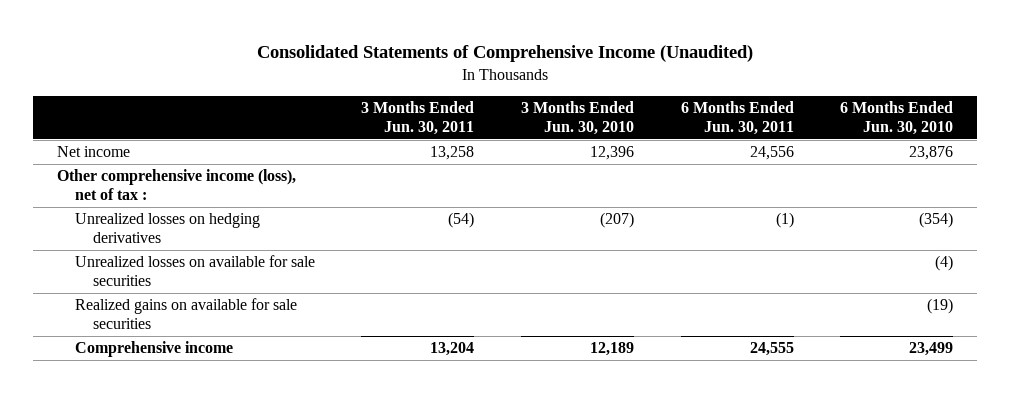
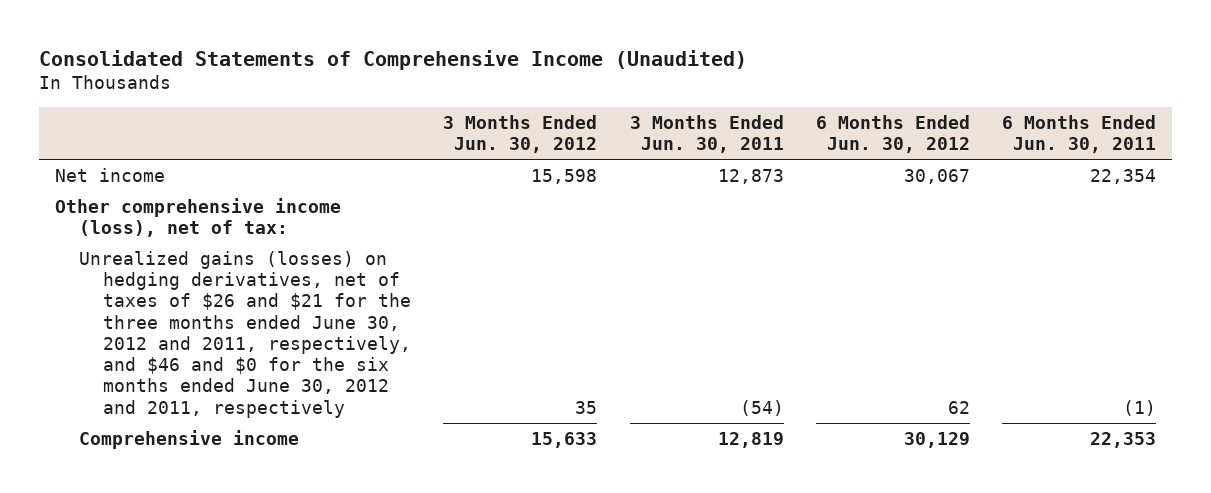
- | 3 Months Ended Jun. 30, 2011 | 3 Months Ended Jun. 30, 2010 | 6 Months Ended Jun. 30, 2011 | 6 Months Ended Jun. 30, 2010
+ | 3 Months Ended Jun. 30, 2012 | 3 Months Ended Jun. 30, 2011 | 6 Months Ended Jun. 30, 2012 | 6 Months Ended Jun. 30, 2011
- Net income | 13,258 | 12,396 | 24,556 | 23,876
- Other comprehensive income (loss), net of tax :
- Unrealized losses on hedging derivatives | (54) | (207) | (1) | (354)
- Unrealized losses on available for sale securities | | | | (4)
- Realized gains on available for sale securities | | | | (19)
- Comprehensive income | 13,204 | 12,189 | 24,555 | 23,499
+ Net income | 15,598 | 12,873 | 30,067 | 22,354
+ Other comprehensive income (loss), net of tax:
+ Unrealized gains (losses) on hedging derivatives, net of taxes of $26 and $21 for the three months ended June 30, 2012 and 2011, respectively, and $46 and $0 for the six months ended June 30, 2012 and 2011, respectively | 35 | (54) | 62 | (1)
+ Comprehensive income | 15,633 | 12,819 | 30,129 | 22,353

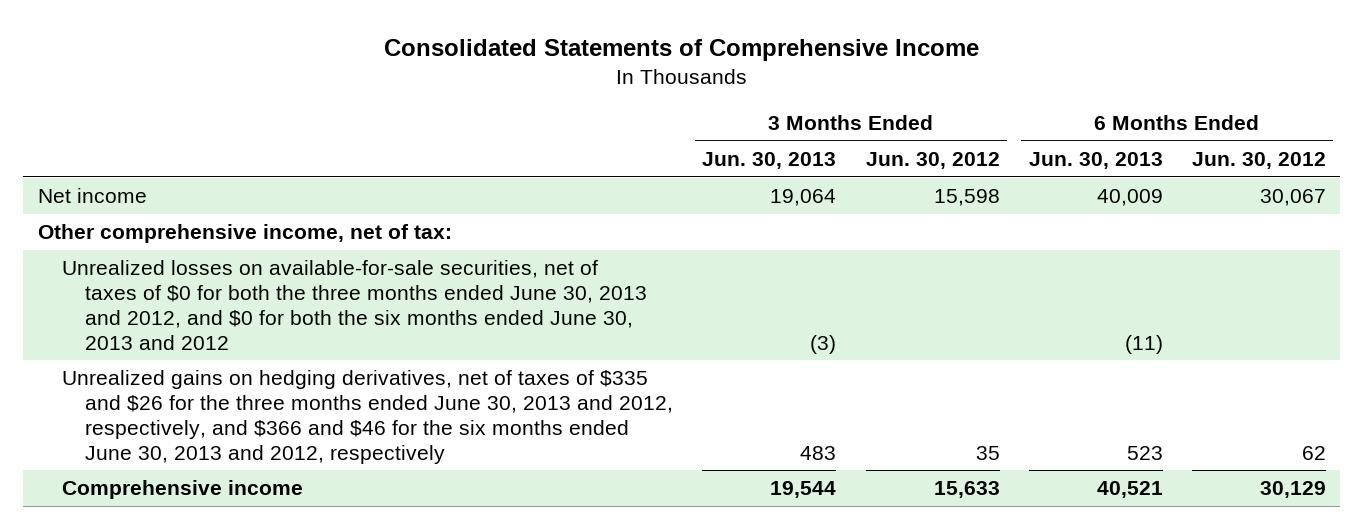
- Consolidated Statements of Comprehensive Income (Unaudited)
+ Consolidated Statements of Comprehensive Income
- | 3 Months Ended Jun. 30, 2012 | 3 Months Ended Jun. 30, 2011 | 6 Months Ended Jun. 30, 2012 | 6 Months Ended Jun. 30, 2011
+ | 3 Months Ended Jun. 30, 2013 | 3 Months Ended Jun. 30, 2012 | 6 Months Ended Jun. 30, 2013 | 6 Months Ended Jun. 30, 2012
- Other comprehensive income (loss), net of tax:
- Unrealized gains (losses) on hedging derivatives, net of taxes of $26 and $21 for the three months ended June 30, 2012 and 2011, respectively, and $46 and $0 for the six months ended June 30, 2012 and 2011, respectively | 35 | (54) | 62 | (1)
+ Other comprehensive income, net of tax:
+ Unrealized losses on available-for-sale securities, net of taxes of $0 for both the three months ended June 30, 2013 and 2012, and $0 for both the six months ended June 30, 2013 and 2012 | (3) | | (11) |
+ Unrealized gains on hedging derivatives, net of taxes of $335 and $26 for the three months ended June 30, 2013 and 2012, respectively, and $366 and $46 for the six months ended June 30, 2013 and 2012, respectively | 483 | 35 | 523 | 62

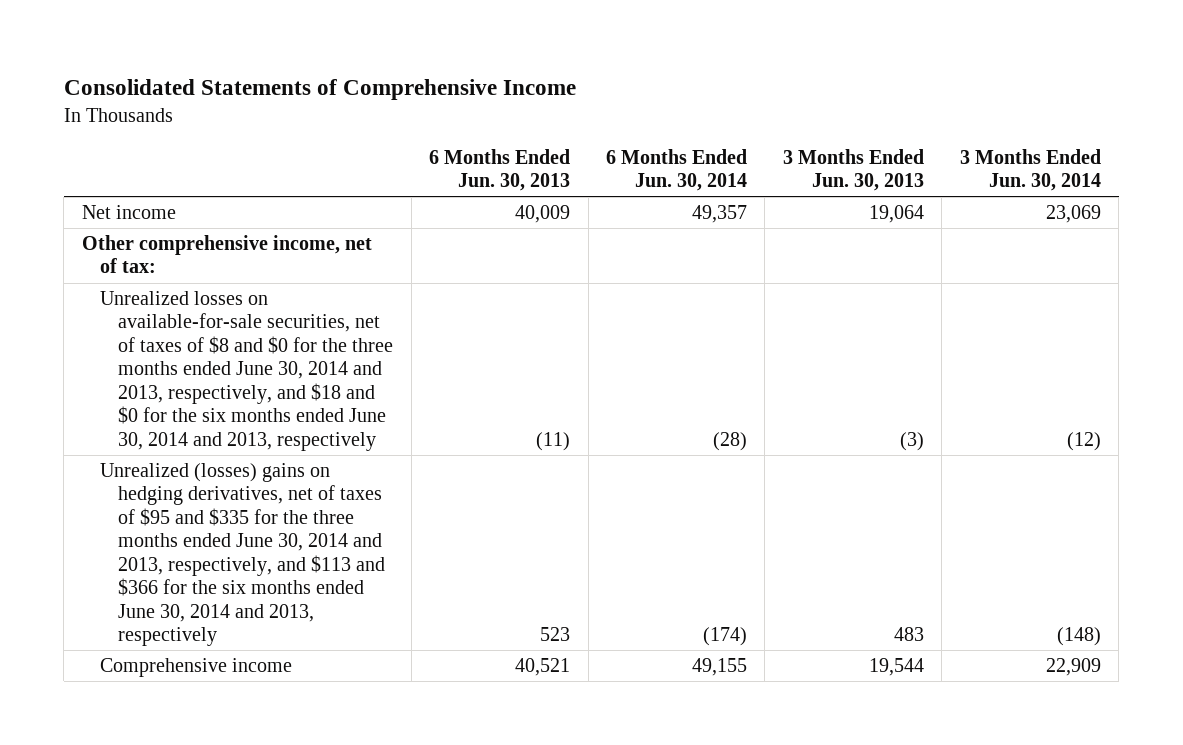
- | 3 Months Ended Jun. 30, 2013 | 3 Months Ended Jun. 30, 2012 | 6 Months Ended Jun. 30, 2013 | 6 Months Ended Jun. 30, 2012
+ | 6 Months Ended Jun. 30, 2013 | 6 Months Ended Jun. 30, 2014 | 3 Months Ended Jun. 30, 2013 | 3 Months Ended Jun. 30, 2014
- Unrealized losses on available-for-sale securities, net of taxes of $0 for both the three months ended June 30, 2013 and 2012, and $0 for both the six months ended June 30, 2013 and 2012 | (3) | | (11) |
- Unrealized gains on hedging derivatives, net of taxes of $335 and $26 for the three months ended June 30, 2013 and 2012, respectively, and $366 and $46 for the six months ended June 30, 2013 and 2012, respectively | 483 | 35 | 523 | 62
+ Unrealized losses on available-for-sale securities, net of taxes of $8 and $0 for the three months ended June 30, 2014 and 2013, respectively, and $18 and $0 for the six months ended June 30, 2014 and 2013, respectively | (11) | (28) | (3) | (12)
+ Unrealized (losses) gains on hedging derivatives, net of taxes of $95 and $335 for the three months ended June 30, 2014 and 2013, respectively, and $113 and $366 for the six months ended June 30, 2014 and 2013, respectively | 523 | (174) | 483 | (148)

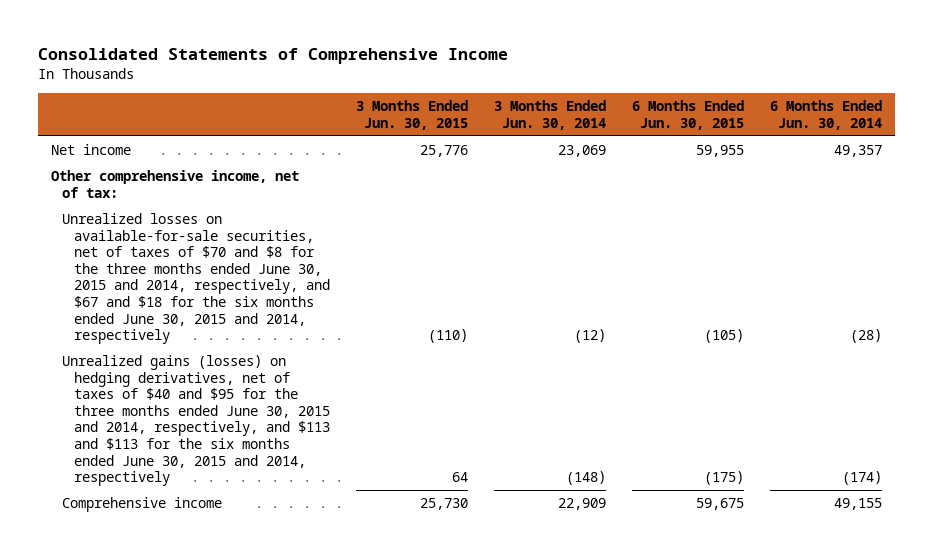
- | 6 Months Ended Jun. 30, 2013 | 6 Months Ended Jun. 30, 2014 | 3 Months Ended Jun. 30, 2013 | 3 Months Ended Jun. 30, 2014
+ | 3 Months Ended Jun. 30, 2015 | 3 Months Ended Jun. 30, 2014 | 6 Months Ended Jun. 30, 2015 | 6 Months Ended Jun. 30, 2014
- Unrealized losses on available-for-sale securities, net of taxes of $8 and $0 for the three months ended June 30, 2014 and 2013, respectively, and $18 and $0 for the six months ended June 30, 2014 and 2013, respectively | (11) | (28) | (3) | (12)
- Unrealized (losses) gains on hedging derivatives, net of taxes of $95 and $335 for the three months ended June 30, 2014 and 2013, respectively, and $113 and $366 for the six months ended June 30, 2014 and 2013, respectively | 523 | (174) | 483 | (148)
+ Unrealized losses on available-for-sale securities, net of taxes of $70 and $8 for the three months ended June 30, 2015 and 2014, respectively, and $67 and $18 for the six months ended June 30, 2015 and 2014, respectively | (110) | (12) | (105) | (28)
+ Unrealized gains (losses) on hedging derivatives, net of taxes of $40 and $95 for the three months ended June 30, 2015 and 2014, respectively, and $113 and $113 for the six months ended June 30, 2015 and 2014, respectively | 64 | (148) | (175) | (174)

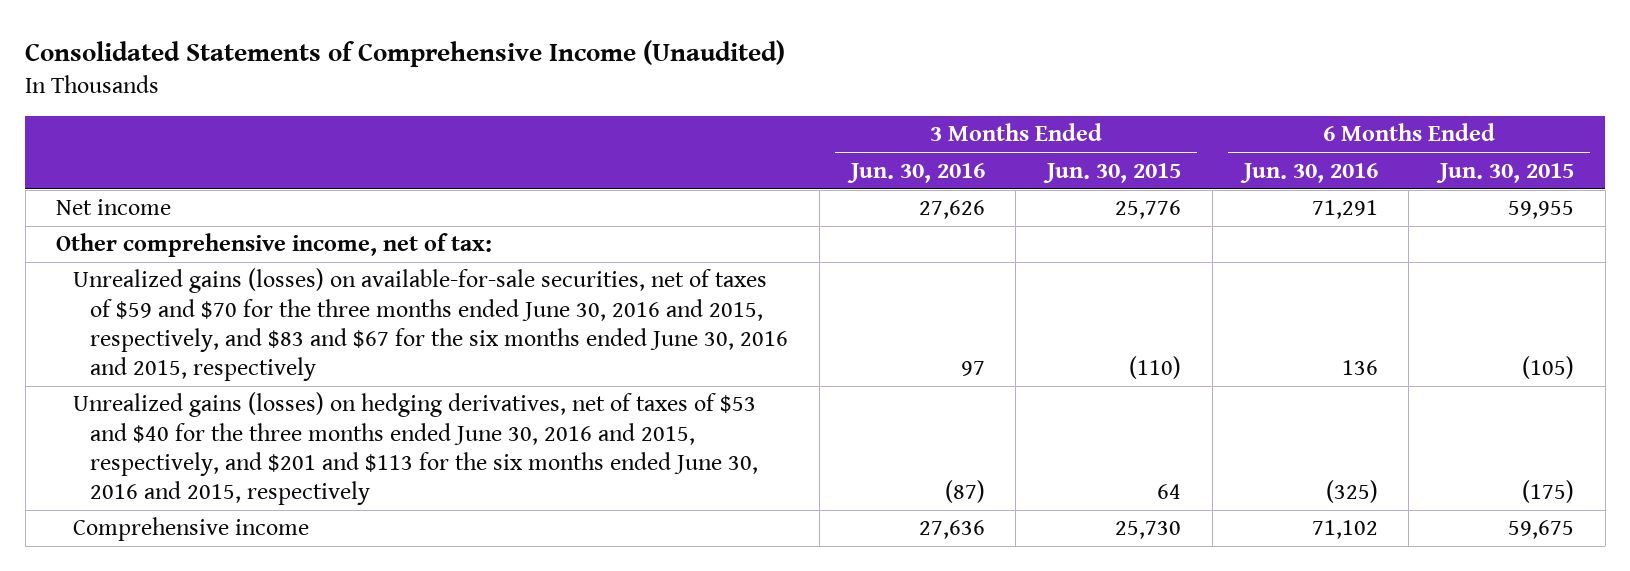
- Consolidated Statements of Comprehensive Income
+ Consolidated Statements of Comprehensive Income (Unaudited)
- | 3 Months Ended Jun. 30, 2015 | 3 Months Ended Jun. 30, 2014 | 6 Months Ended Jun. 30, 2015 | 6 Months Ended Jun. 30, 2014
+ | 3 Months Ended Jun. 30, 2016 | 3 Months Ended Jun. 30, 2015 | 6 Months Ended Jun. 30, 2016 | 6 Months Ended Jun. 30, 2015
- Unrealized losses on available-for-sale securities, net of taxes of $70 and $8 for the three months ended June 30, 2015 and 2014, respectively, and $67 and $18 for the six months ended June 30, 2015 and 2014, respectively | (110) | (12) | (105) | (28)
- Unrealized gains (losses) on hedging derivatives, net of taxes of $40 and $95 for the three months ended June 30, 2015 and 2014, respectively, and $113 and $113 for the six months ended June 30, 2015 and 2014, respectively | 64 | (148) | (175) | (174)
+ Unrealized gains (losses) on available-for-sale securities, net of taxes of $59 and $70 for the three months ended June 30, 2016 and 2015, respectively, and $83 and $67 for the six months ended June 30, 2016 and 2015, respectively | 97 | (110) | 136 | (105)
+ Unrealized gains (losses) on hedging derivatives, net of taxes of $53 and $40 for the three months ended June 30, 2016 and 2015, respectively, and $201 and $113 for the six months ended June 30, 2016 and 2015, respectively | (87) | 64 | (325) | (175)

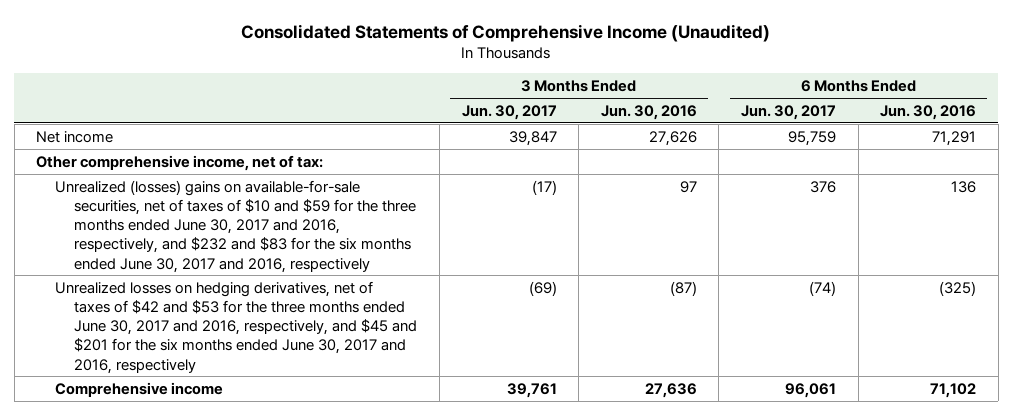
- | 3 Months Ended Jun. 30, 2016 | 3 Months Ended Jun. 30, 2015 | 6 Months Ended Jun. 30, 2016 | 6 Months Ended Jun. 30, 2015
+ | 3 Months Ended Jun. 30, 2017 | 3 Months Ended Jun. 30, 2016 | 6 Months Ended Jun. 30, 2017 | 6 Months Ended Jun. 30, 2016
- Unrealized gains (losses) on available-for-sale securities, net of taxes of $59 and $70 for the three months ended June 30, 2016 and 2015, respectively, and $83 and $67 for the six months ended June 30, 2016 and 2015, respectively | 97 | (110) | 136 | (105)
- Unrealized gains (losses) on hedging derivatives, net of taxes of $53 and $40 for the three months ended June 30, 2016 and 2015, respectively, and $201 and $113 for the six months ended June 30, 2016 and 2015, respectively | (87) | 64 | (325) | (175)
+ Unrealized (losses) gains on available-for-sale securities, net of taxes of $10 and $59 for the three months ended June 30, 2017 and 2016, respectively, and $232 and $83 for the six months ended June 30, 2017 and 2016, respectively | (17) | 97 | 376 | 136
+ Unrealized losses on hedging derivatives, net of taxes of $42 and $53 for the three months ended June 30, 2017 and 2016, respectively, and $45 and $201 for the six months ended June 30, 2017 and 2016, respectively | (69) | (87) | (74) | (325)

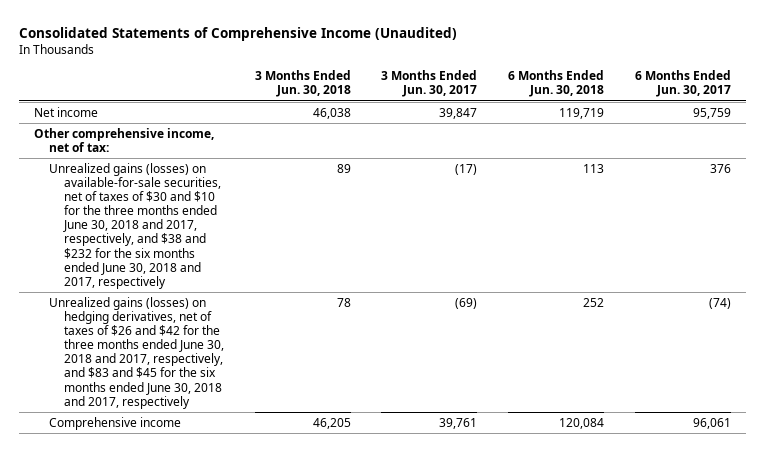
- | 3 Months Ended Jun. 30, 2017 | 3 Months Ended Jun. 30, 2016 | 6 Months Ended Jun. 30, 2017 | 6 Months Ended Jun. 30, 2016
+ | 3 Months Ended Jun. 30, 2018 | 3 Months Ended Jun. 30, 2017 | 6 Months Ended Jun. 30, 2018 | 6 Months Ended Jun. 30, 2017
- Unrealized (losses) gains on available-for-sale securities, net of taxes of $10 and $59 for the three months ended June 30, 2017 and 2016, respectively, and $232 and $83 for the six months ended June 30, 2017 and 2016, respectively | (17) | 97 | 376 | 136
- Unrealized losses on hedging derivatives, net of taxes of $42 and $53 for the three months ended June 30, 2017 and 2016, respectively, and $45 and $201 for the six months ended June 30, 2017 and 2016, respectively | (69) | (87) | (74) | (325)
+ Unrealized gains (losses) on available-for-sale securities, net of taxes of $30 and $10 for the three months ended June 30, 2018 and 2017, respectively, and $38 and $232 for the six months ended June 30, 2018 and 2017, respectively | 89 | (17) | 113 | 376
+ Unrealized gains (losses) on hedging derivatives, net of taxes of $26 and $42 for the three months ended June 30, 2018 and 2017, respectively, and $83 and $45 for the six months ended June 30, 2018 and 2017, respectively | 78 | (69) | 252 | (74)

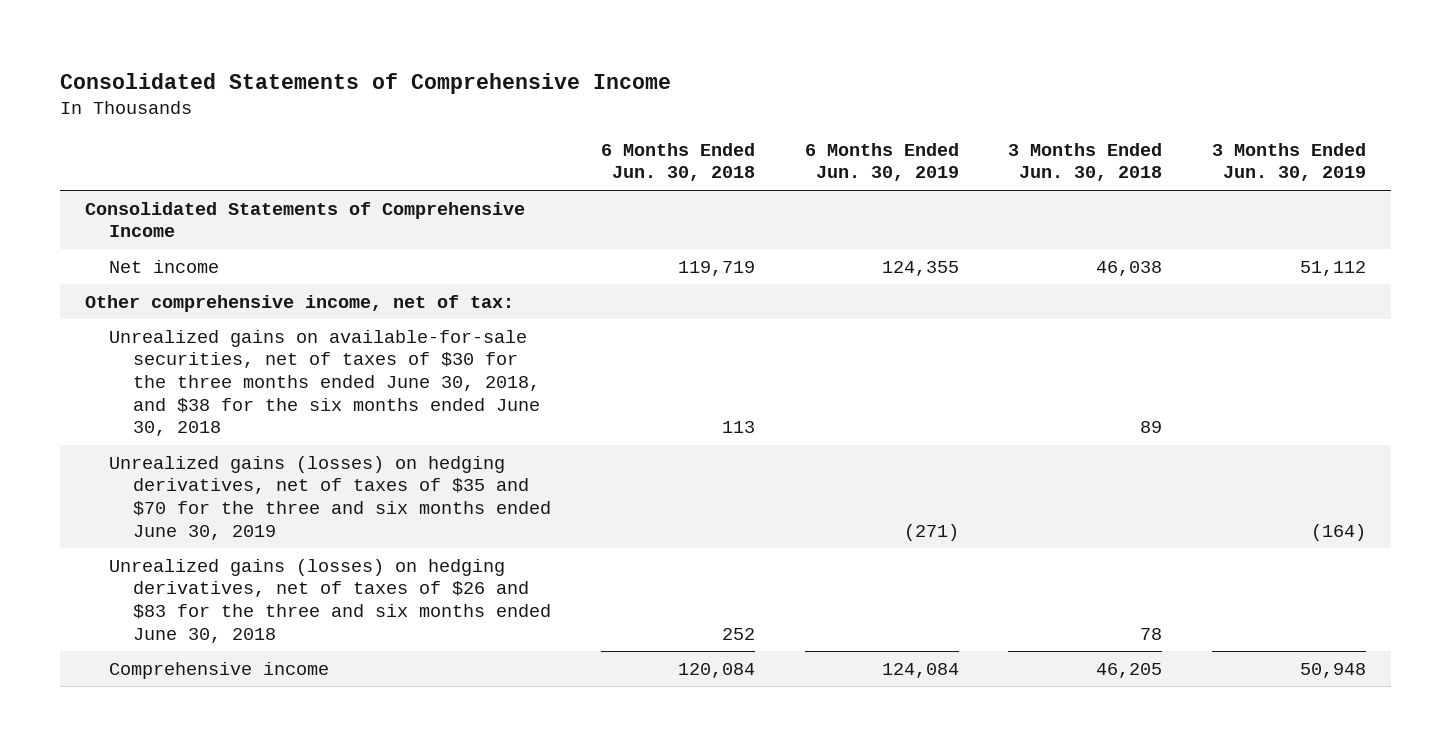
- Consolidated Statements of Comprehensive Income (Unaudited)
+ Consolidated Statements of Comprehensive Income
- | 3 Months Ended Jun. 30, 2018 | 3 Months Ended Jun. 30, 2017 | 6 Months Ended Jun. 30, 2018 | 6 Months Ended Jun. 30, 2017
+ | 6 Months Ended Jun. 30, 2018 | 6 Months Ended Jun. 30, 2019 | 3 Months Ended Jun. 30, 2018 | 3 Months Ended Jun. 30, 2019
+ Consolidated Statements of Comprehensive Income
- Unrealized gains (losses) on available-for-sale securities, net of taxes of $30 and $10 for the three months ended June 30, 2018 and 2017, respectively, and $38 and $232 for the six months ended June 30, 2018 and 2017, respectively | 89 | (17) | 113 | 376
- Unrealized gains (losses) on hedging derivatives, net of taxes of $26 and $42 for the three months ended June 30, 2018 and 2017, respectively, and $83 and $45 for the six months ended June 30, 2018 and 2017, respectively | 78 | (69) | 252 | (74)
+ Unrealized gains on available-for-sale securities, net of taxes of $30 for the three months ended June 30, 2018, and $38 for the six months ended June 30, 2018 | 113 | | 89 |
+ Unrealized gains (losses) on hedging derivatives, net of taxes of $35 and $70 for the three and six months ended June 30, 2019 | | (271) | | (164)
+ Unrealized gains (losses) on hedging derivatives, net of taxes of $26 and $83 for the three and six months ended June 30, 2018 | 252 | | 78 |

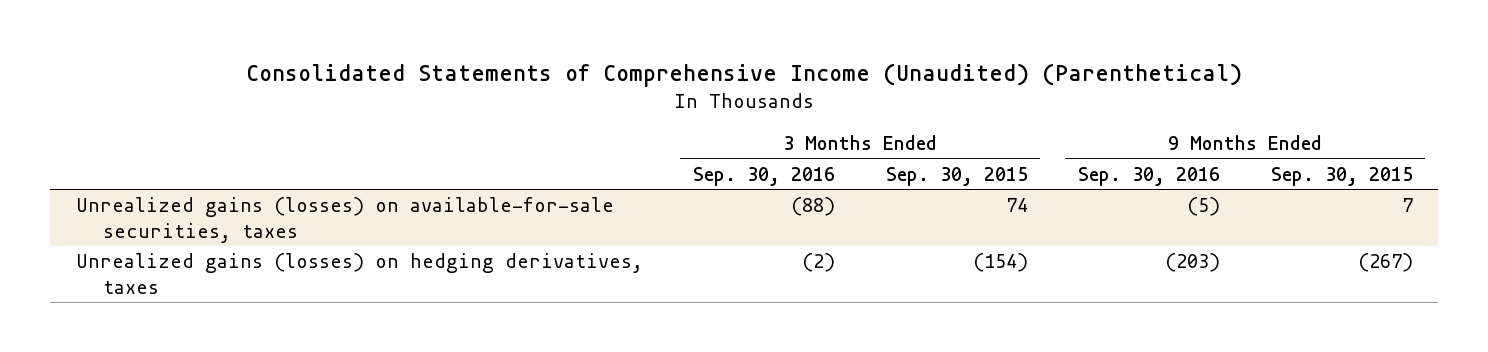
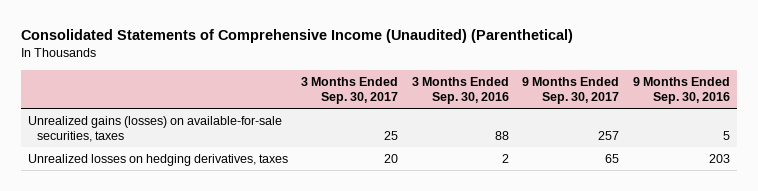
- | 3 Months Ended Sep. 30, 2016 | 3 Months Ended Sep. 30, 2015 | 9 Months Ended Sep. 30, 2016 | 9 Months Ended Sep. 30, 2015
+ | 3 Months Ended Sep. 30, 2017 | 3 Months Ended Sep. 30, 2016 | 9 Months Ended Sep. 30, 2017 | 9 Months Ended Sep. 30, 2016
- Unrealized gains (losses) on available-for-sale securities, taxes | (88) | 74 | (5) | 7
- Unrealized gains (losses) on hedging derivatives, taxes | (2) | (154) | (203) | (267)
+ Unrealized gains (losses) on available-for-sale securities, taxes | 25 | 88 | 257 | 5
+ Unrealized losses on hedging derivatives, taxes | 20 | 2 | 65 | 203

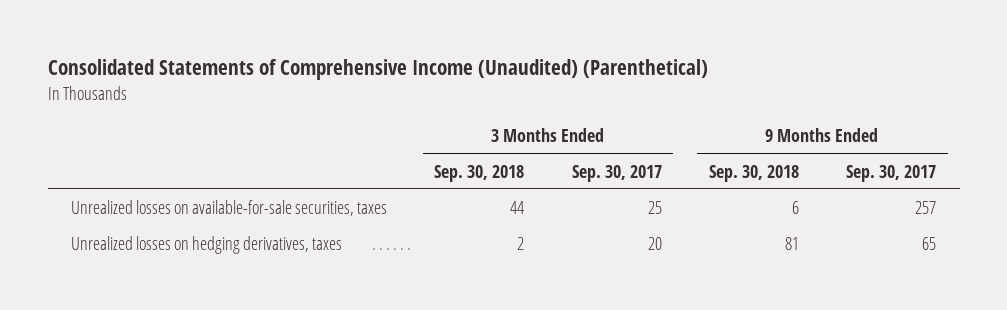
- | 3 Months Ended Sep. 30, 2017 | 3 Months Ended Sep. 30, 2016 | 9 Months Ended Sep. 30, 2017 | 9 Months Ended Sep. 30, 2016
+ | 3 Months Ended Sep. 30, 2018 | 3 Months Ended Sep. 30, 2017 | 9 Months Ended Sep. 30, 2018 | 9 Months Ended Sep. 30, 2017
- Unrealized gains (losses) on available-for-sale securities, taxes | 25 | 88 | 257 | 5
+ Unrealized losses on available-for-sale securities, taxes | 44 | 25 | 6 | 257

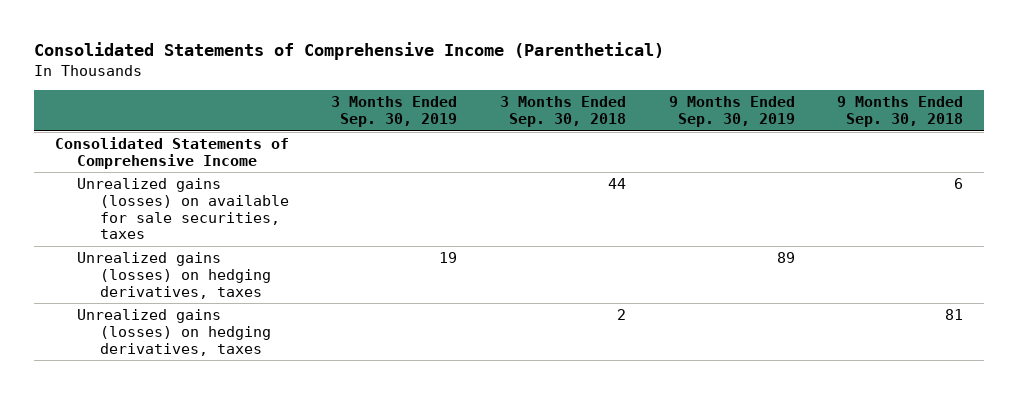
- Consolidated Statements of Comprehensive Income (Unaudited) (Parenthetical)
+ Consolidated Statements of Comprehensive Income (Parenthetical)
- | 3 Months Ended Sep. 30, 2018 | 3 Months Ended Sep. 30, 2017 | 9 Months Ended Sep. 30, 2018 | 9 Months Ended Sep. 30, 2017
+ | 3 Months Ended Sep. 30, 2019 | 3 Months Ended Sep. 30, 2018 | 9 Months Ended Sep. 30, 2019 | 9 Months Ended Sep. 30, 2018
- Unrealized losses on available-for-sale securities, taxes | 44 | 25 | 6 | 257
- Unrealized losses on hedging derivatives, taxes | 2 | 20 | 81 | 65
+ Consolidated Statements of Comprehensive Income
+ Unrealized gains (losses) on available for sale securities, taxes | | 44 | | 6
+ Unrealized gains (losses) on hedging derivatives, taxes | 19 | | 89 |
+ Unrealized gains (losses) on hedging derivatives, taxes | | 2 | | 81

